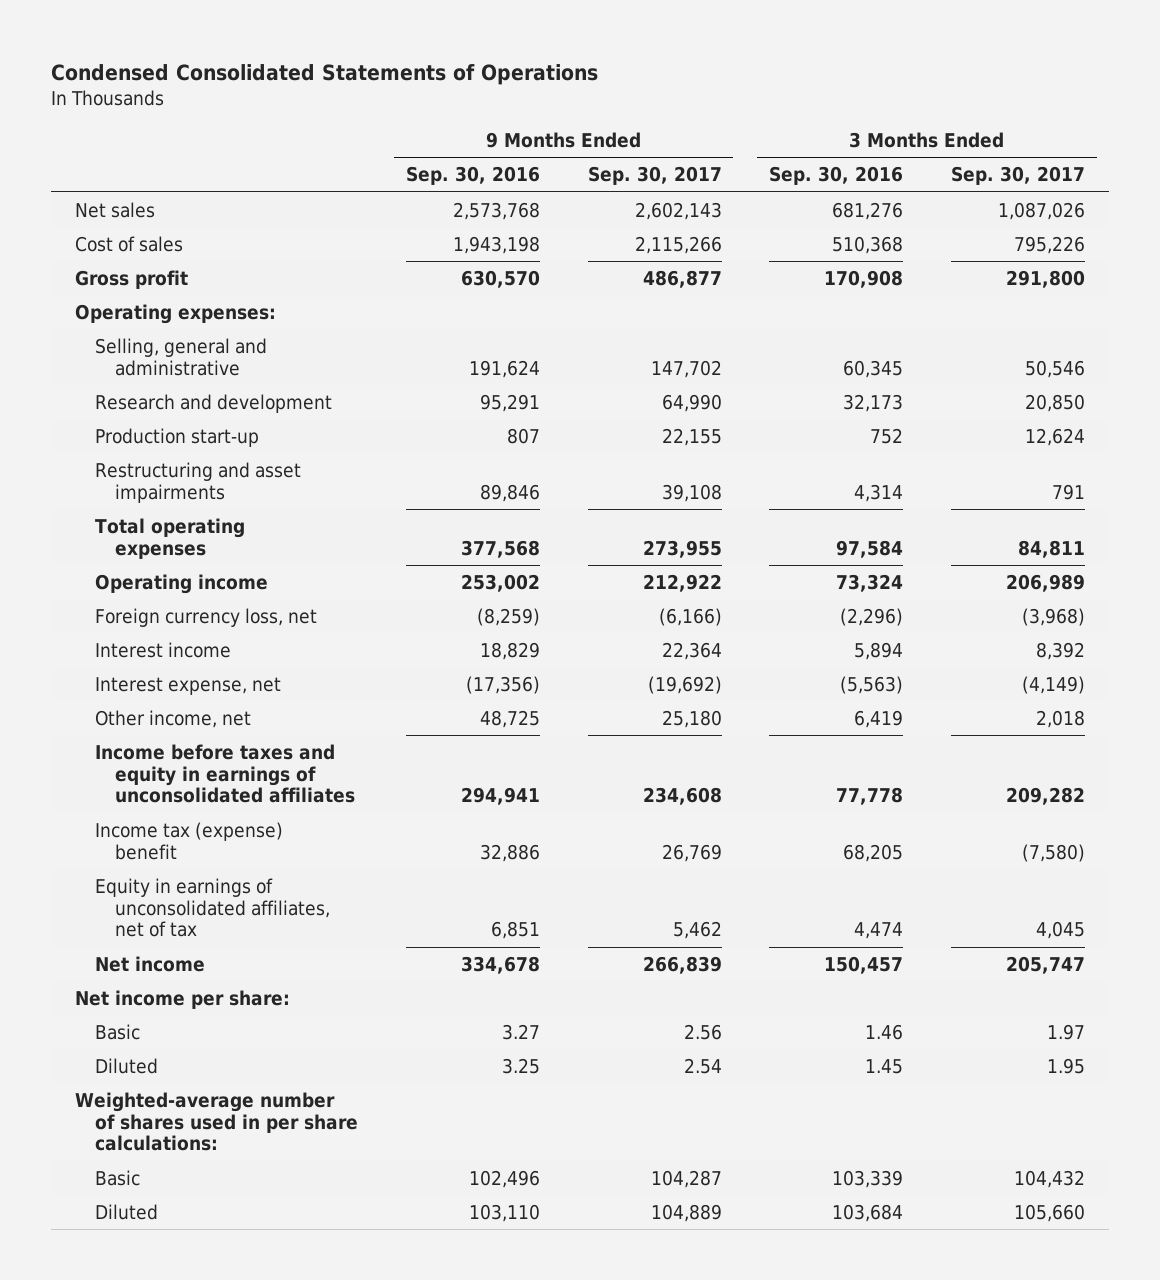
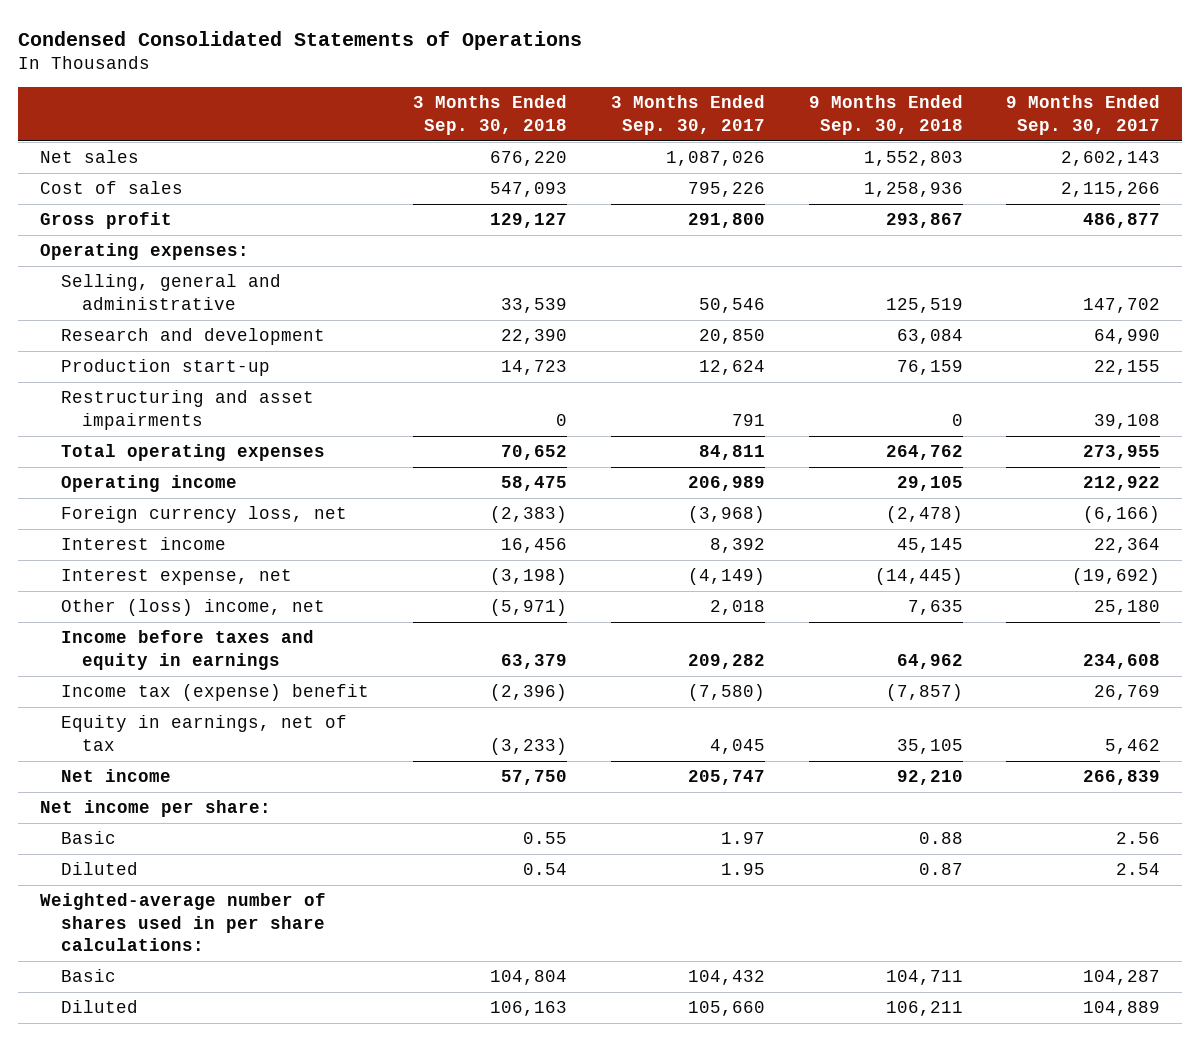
- | 9 Months Ended Sep. 30, 2016 | 9 Months Ended Sep. 30, 2017 | 3 Months Ended Sep. 30, 2016 | 3 Months Ended Sep. 30, 2017
+ | 3 Months Ended Sep. 30, 2018 | 3 Months Ended Sep. 30, 2017 | 9 Months Ended Sep. 30, 2018 | 9 Months Ended Sep. 30, 2017
- Other income, net | 48,725 | 25,180 | 6,419 | 2,018
- Income before taxes and equity in earnings of unconsolidated affiliates | 294,941 | 234,608 | 77,778 | 209,282
+ Other (loss) income, net | (5,971) | 2,018 | 7,635 | 25,180
+ Income before taxes and equity in earnings | 63,379 | 209,282 | 64,962 | 234,608
- Equity in earnings of unconsolidated affiliates, net of tax | 6,851 | 5,462 | 4,474 | 4,045
+ Equity in earnings, net of tax | (3,233) | 4,045 | 35,105 | 5,462

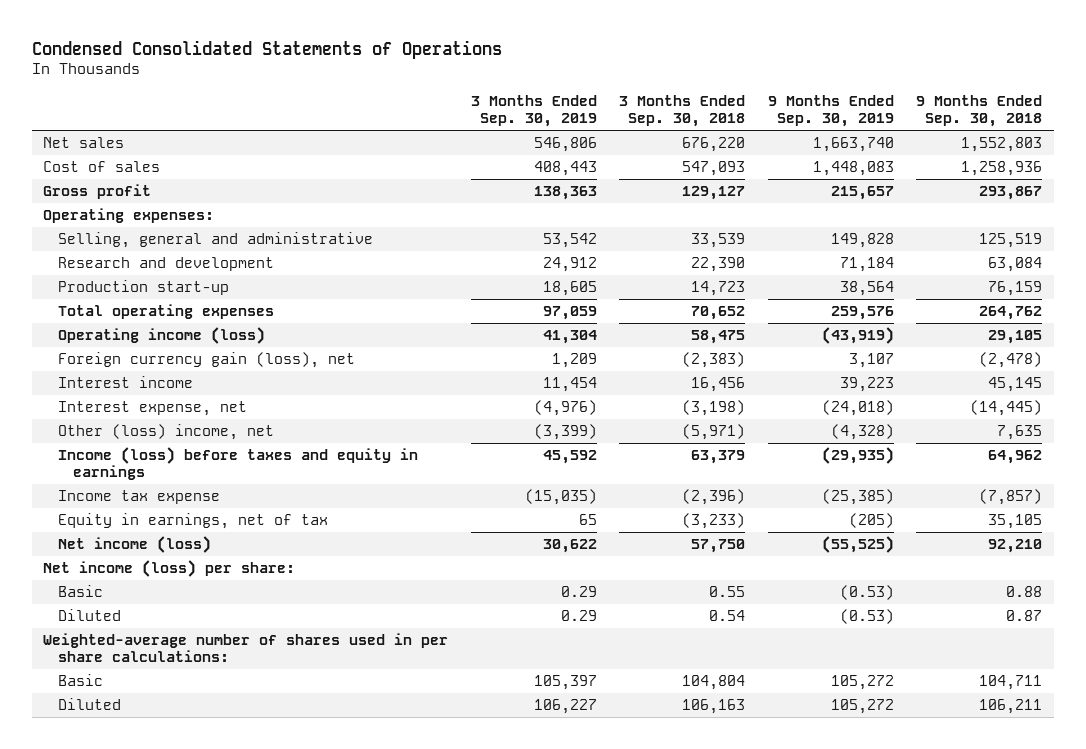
- | 3 Months Ended Sep. 30, 2018 | 3 Months Ended Sep. 30, 2017 | 9 Months Ended Sep. 30, 2018 | 9 Months Ended Sep. 30, 2017
+ | 3 Months Ended Sep. 30, 2019 | 3 Months Ended Sep. 30, 2018 | 9 Months Ended Sep. 30, 2019 | 9 Months Ended Sep. 30, 2018
- Restructuring and asset impairments | 0 | 791 | 0 | 39,108
- Operating income | 58,475 | 206,989 | 29,105 | 212,922
- Foreign currency loss, net | (2,383) | (3,968) | (2,478) | (6,166)
+ Operating income (loss) | 41,304 | 58,475 | (43,919) | 29,105
+ Foreign currency gain (loss), net | 1,209 | (2,383) | 3,107 | (2,478)
- Income before taxes and equity in earnings | 63,379 | 209,282 | 64,962 | 234,608
- Income tax (expense) benefit | (2,396) | (7,580) | (7,857) | 26,769
+ Income (loss) before taxes and equity in earnings | 45,592 | 63,379 | (29,935) | 64,962
+ Income tax expense | (15,035) | (2,396) | (25,385) | (7,857)
- Net income | 57,750 | 205,747 | 92,210 | 266,839
- Net income per share:
+ Net income (loss) | 30,622 | 57,750 | (55,525) | 92,210
+ Net income (loss) per share:

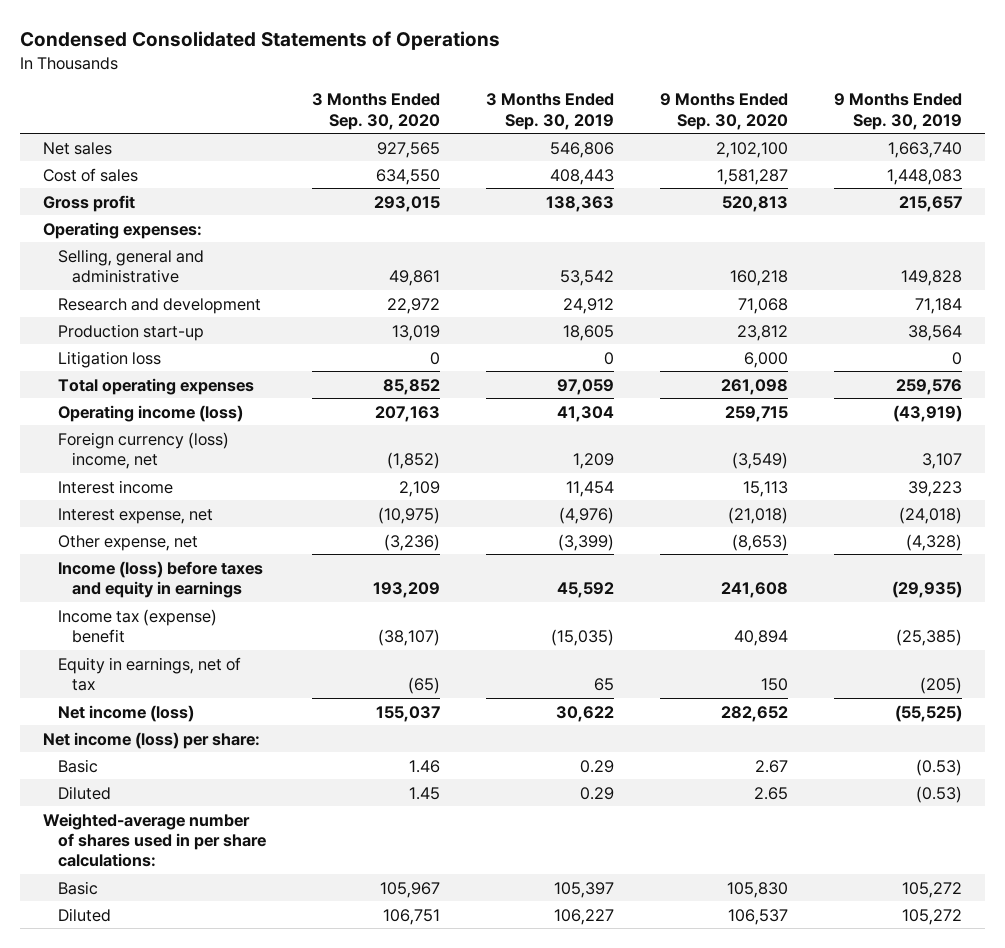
- | 3 Months Ended Sep. 30, 2019 | 3 Months Ended Sep. 30, 2018 | 9 Months Ended Sep. 30, 2019 | 9 Months Ended Sep. 30, 2018
+ | 3 Months Ended Sep. 30, 2020 | 3 Months Ended Sep. 30, 2019 | 9 Months Ended Sep. 30, 2020 | 9 Months Ended Sep. 30, 2019
+ Litigation loss | 0 | 0 | 6,000 | 0
- Foreign currency gain (loss), net | 1,209 | (2,383) | 3,107 | (2,478)
+ Foreign currency (loss) income, net | (1,852) | 1,209 | (3,549) | 3,107
- Other (loss) income, net | (3,399) | (5,971) | (4,328) | 7,635
+ Other expense, net | (3,236) | (3,399) | (8,653) | (4,328)
- Income tax expense | (15,035) | (2,396) | (25,385) | (7,857)
+ Income tax (expense) benefit | (38,107) | (15,035) | 40,894 | (25,385)

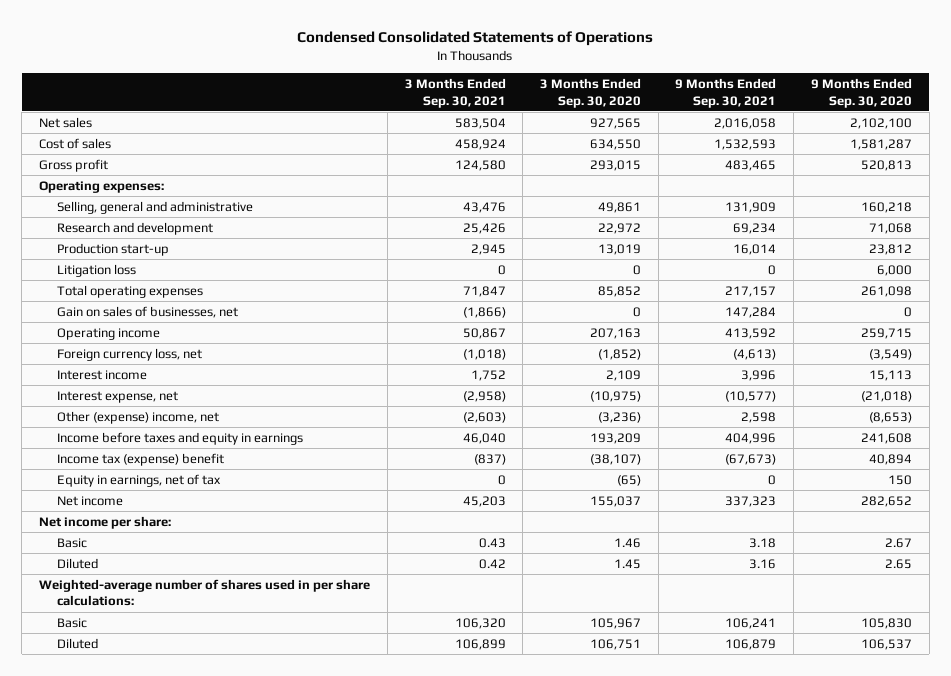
- | 3 Months Ended Sep. 30, 2020 | 3 Months Ended Sep. 30, 2019 | 9 Months Ended Sep. 30, 2020 | 9 Months Ended Sep. 30, 2019
+ | 3 Months Ended Sep. 30, 2021 | 3 Months Ended Sep. 30, 2020 | 9 Months Ended Sep. 30, 2021 | 9 Months Ended Sep. 30, 2020
- Operating income (loss) | 207,163 | 41,304 | 259,715 | (43,919)
- Foreign currency (loss) income, net | (1,852) | 1,209 | (3,549) | 3,107
+ Gain on sales of businesses, net | (1,866) | 0 | 147,284 | 0
+ Operating income | 50,867 | 207,163 | 413,592 | 259,715
+ Foreign currency loss, net | (1,018) | (1,852) | (4,613) | (3,549)
- Other expense, net | (3,236) | (3,399) | (8,653) | (4,328)
- Income (loss) before taxes and equity in earnings | 193,209 | 45,592 | 241,608 | (29,935)
+ Other (expense) income, net | (2,603) | (3,236) | 2,598 | (8,653)
+ Income before taxes and equity in earnings | 46,040 | 193,209 | 404,996 | 241,608
- Net income (loss) | 155,037 | 30,622 | 282,652 | (55,525)
- Net income (loss) per share:
+ Net income | 45,203 | 155,037 | 337,323 | 282,652
+ Net income per share:

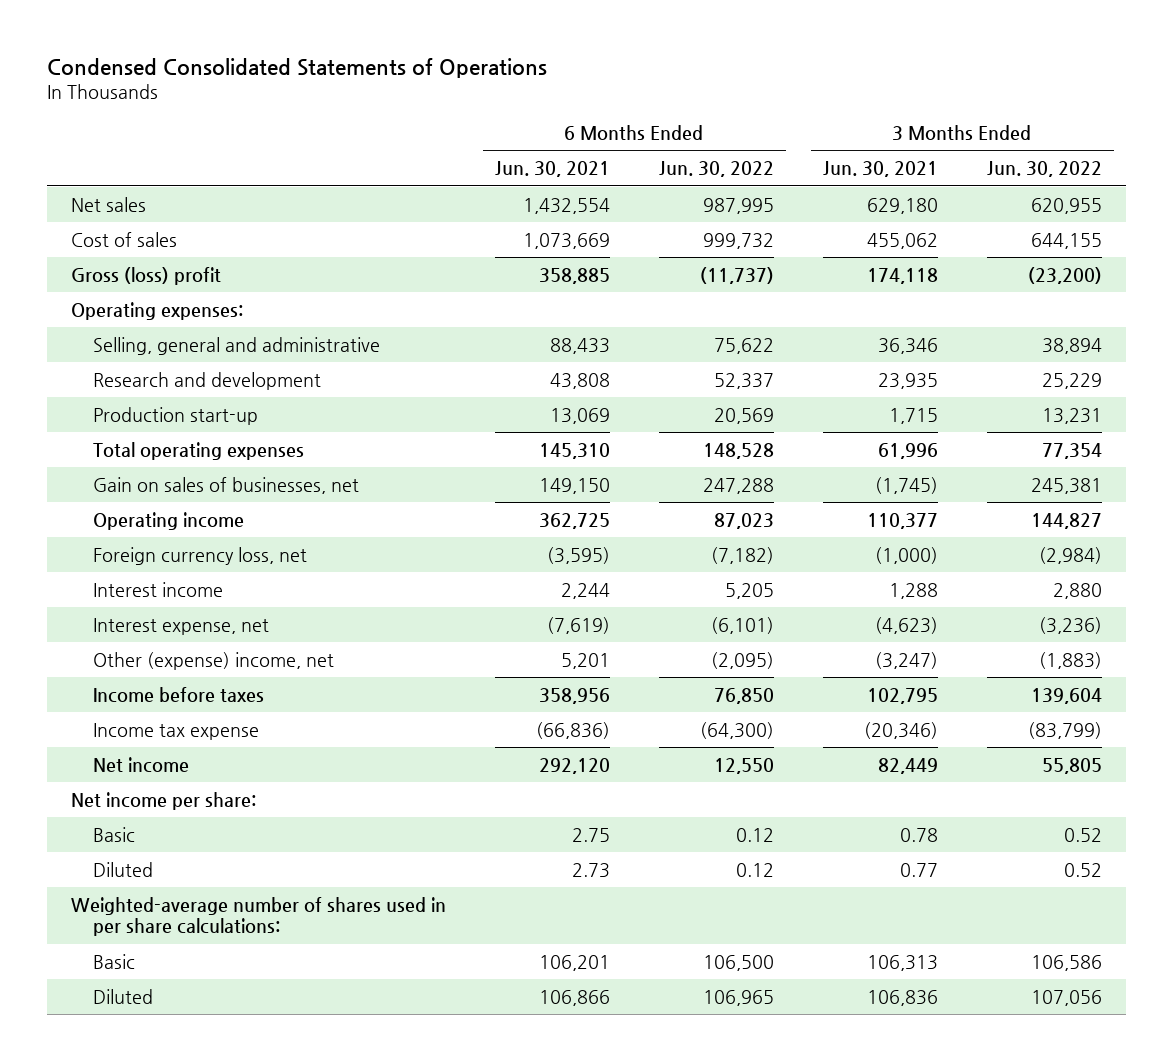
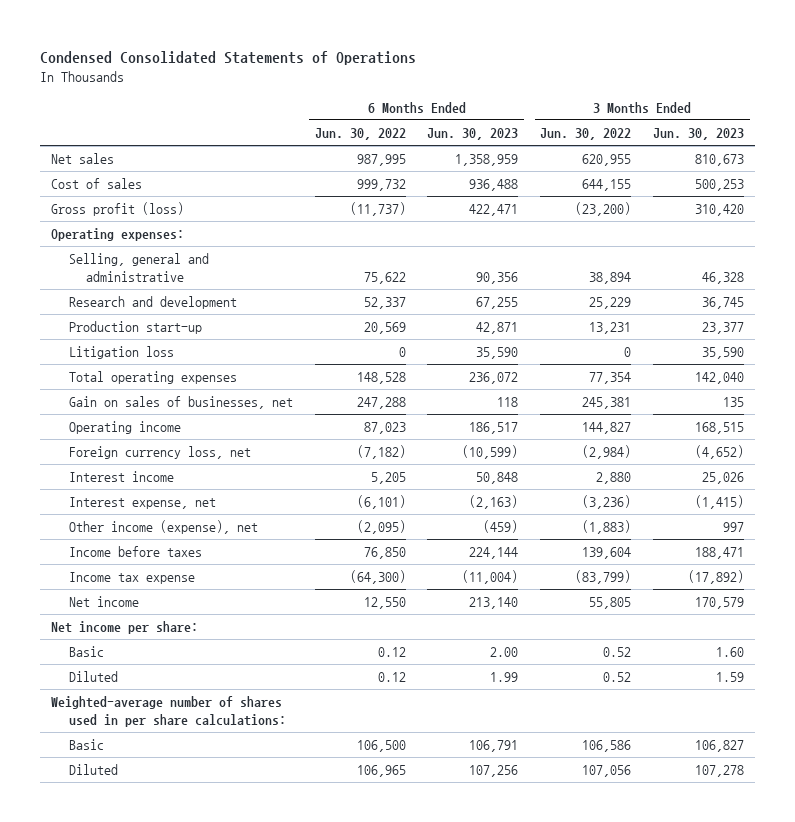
- | 6 Months Ended Jun. 30, 2021 | 6 Months Ended Jun. 30, 2022 | 3 Months Ended Jun. 30, 2021 | 3 Months Ended Jun. 30, 2022
+ | 6 Months Ended Jun. 30, 2022 | 6 Months Ended Jun. 30, 2023 | 3 Months Ended Jun. 30, 2022 | 3 Months Ended Jun. 30, 2023
- Gross (loss) profit | 358,885 | (11,737) | 174,118 | (23,200)
+ Gross profit (loss) | (11,737) | 422,471 | (23,200) | 310,420
+ Litigation loss | 0 | 35,590 | 0 | 35,590
- Other (expense) income, net | 5,201 | (2,095) | (3,247) | (1,883)
+ Other income (expense), net | (2,095) | (459) | (1,883) | 997

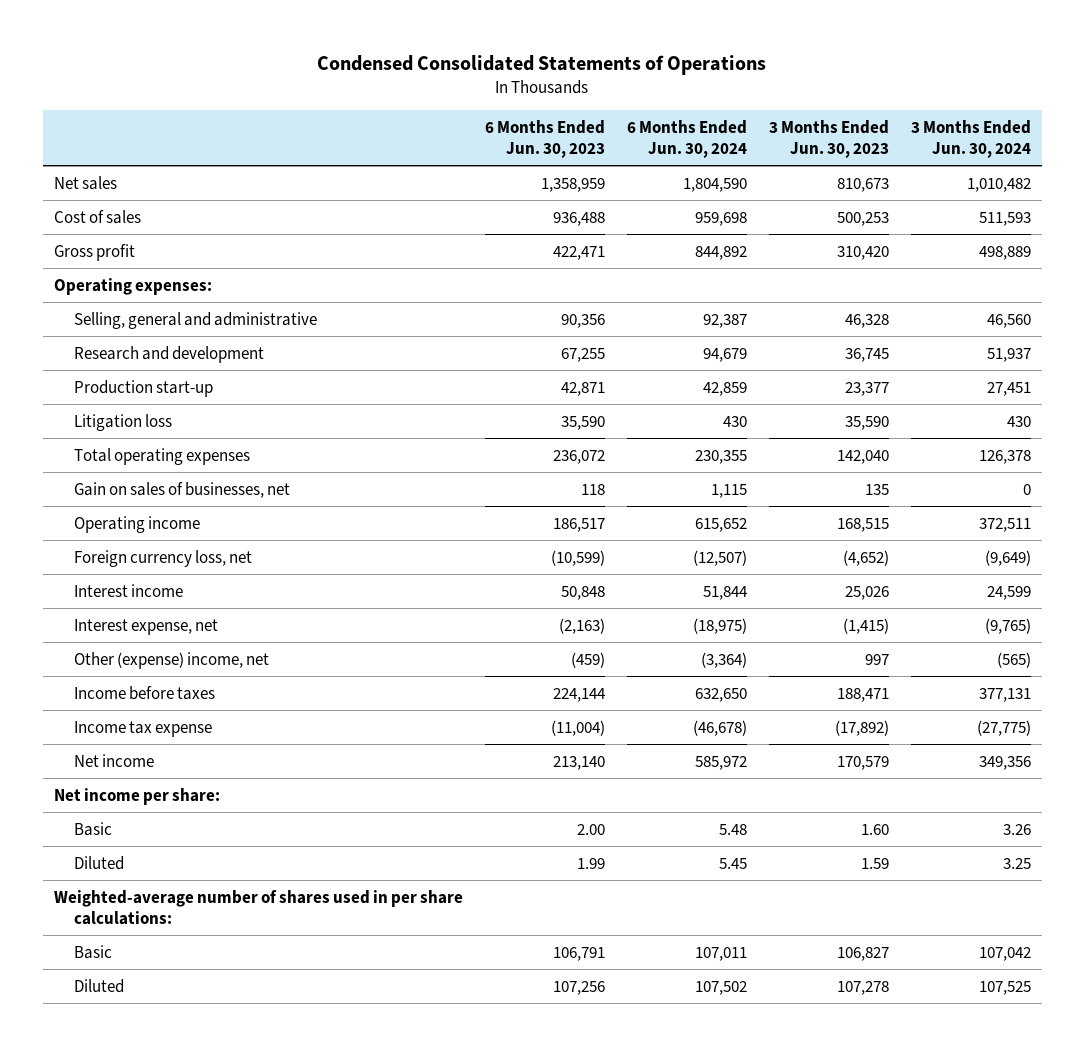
- | 6 Months Ended Jun. 30, 2022 | 6 Months Ended Jun. 30, 2023 | 3 Months Ended Jun. 30, 2022 | 3 Months Ended Jun. 30, 2023
+ | 6 Months Ended Jun. 30, 2023 | 6 Months Ended Jun. 30, 2024 | 3 Months Ended Jun. 30, 2023 | 3 Months Ended Jun. 30, 2024
- Gross profit (loss) | (11,737) | 422,471 | (23,200) | 310,420
+ Gross profit | 422,471 | 844,892 | 310,420 | 498,889
- Other income (expense), net | (2,095) | (459) | (1,883) | 997
+ Other (expense) income, net | (459) | (3,364) | 997 | (565)

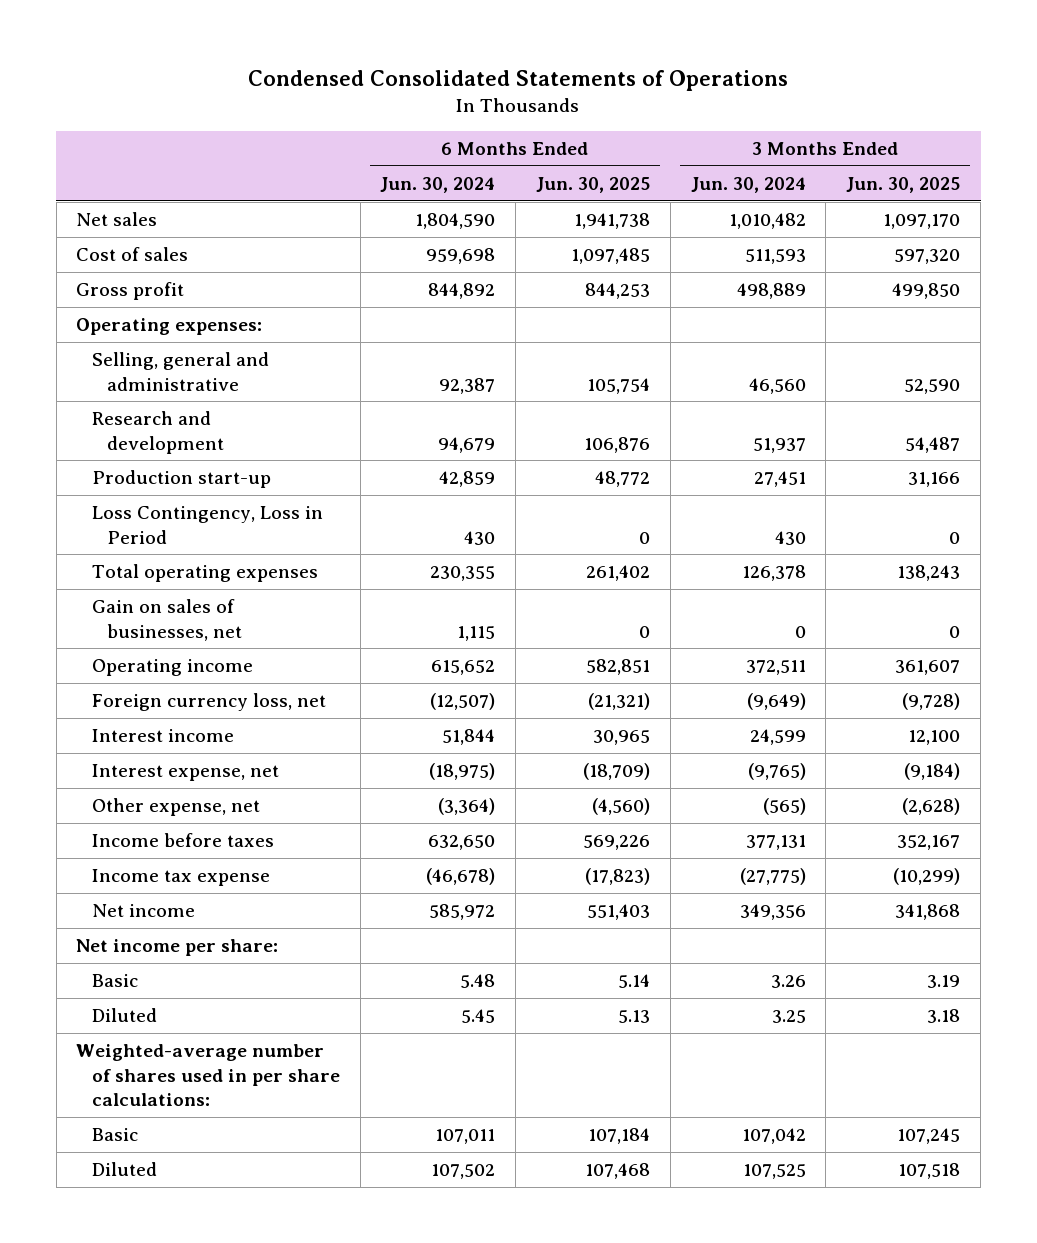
- | 6 Months Ended Jun. 30, 2023 | 6 Months Ended Jun. 30, 2024 | 3 Months Ended Jun. 30, 2023 | 3 Months Ended Jun. 30, 2024
+ | 6 Months Ended Jun. 30, 2024 | 6 Months Ended Jun. 30, 2025 | 3 Months Ended Jun. 30, 2024 | 3 Months Ended Jun. 30, 2025
- Litigation loss | 35,590 | 430 | 35,590 | 430
+ Loss Contingency, Loss in Period | 430 | 0 | 430 | 0
- Other (expense) income, net | (459) | (3,364) | 997 | (565)
+ Other expense, net | (3,364) | (4,560) | (565) | (2,628)

